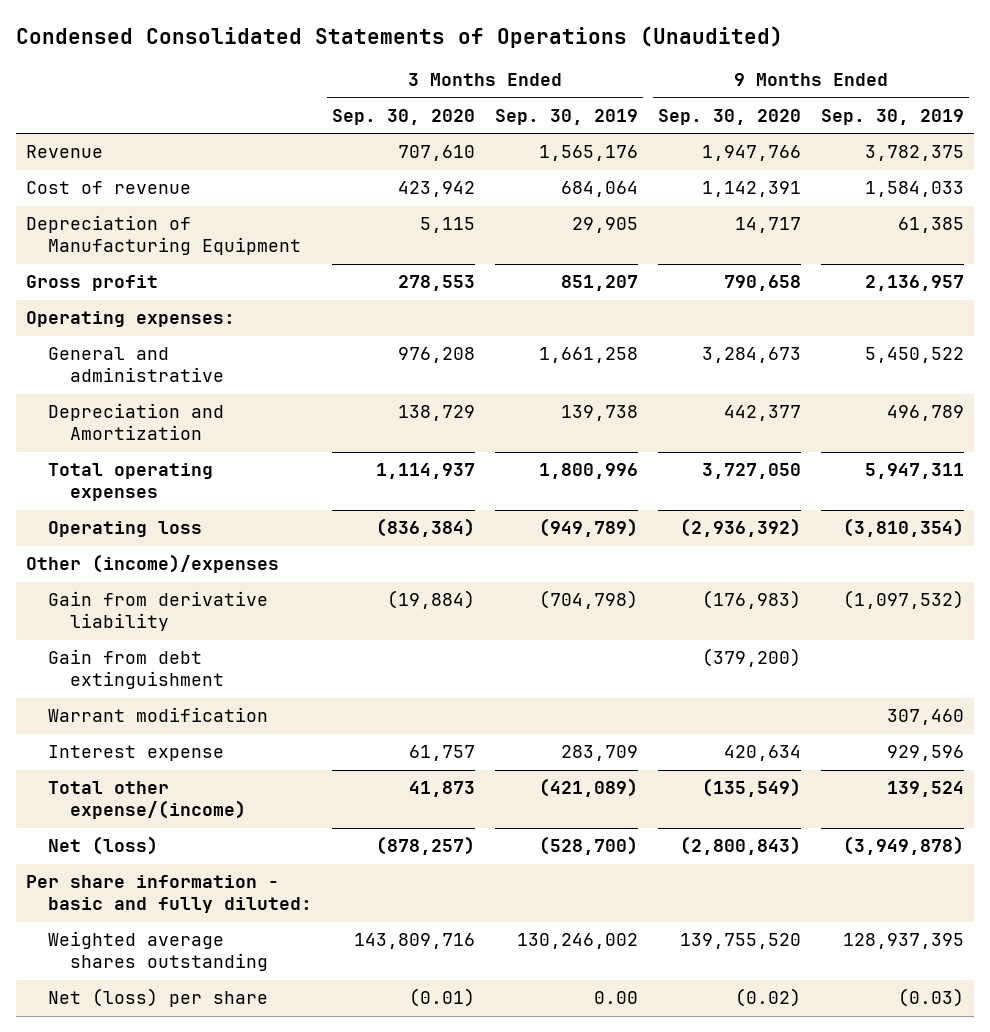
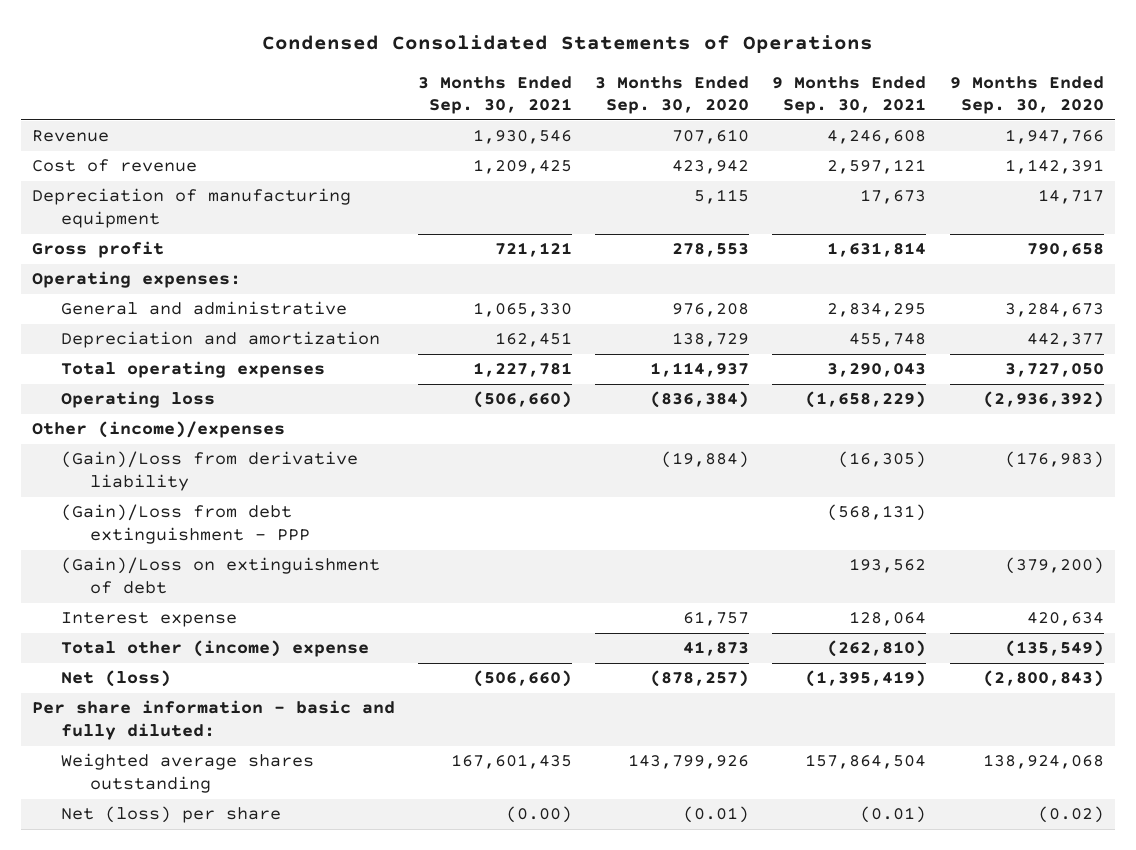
- Condensed Consolidated Statements of Operations (Unaudited)
+ Condensed Consolidated Statements of Operations
- | 3 Months Ended Sep. 30, 2020 | 3 Months Ended Sep. 30, 2019 | 9 Months Ended Sep. 30, 2020 | 9 Months Ended Sep. 30, 2019
+ | 3 Months Ended Sep. 30, 2021 | 3 Months Ended Sep. 30, 2020 | 9 Months Ended Sep. 30, 2021 | 9 Months Ended Sep. 30, 2020
- Depreciation of Manufacturing Equipment | 5,115 | 29,905 | 14,717 | 61,385
+ Depreciation of manufacturing equipment | | 5,115 | 17,673 | 14,717
- Depreciation and Amortization | 138,729 | 139,738 | 442,377 | 496,789
+ Depreciation and amortization | 162,451 | 138,729 | 455,748 | 442,377
- Gain from derivative liability | (19,884) | (704,798) | (176,983) | (1,097,532)
- Gain from debt extinguishment | | | (379,200) |
- Warrant modification | | | | 307,460
+ (Gain)/Loss from derivative liability | | (19,884) | (16,305) | (176,983)
+ (Gain)/Loss from debt extinguishment - PPP | | | (568,131) |
+ (Gain)/Loss on extinguishment of debt | | | 193,562 | (379,200)
- Total other expense/(income) | 41,873 | (421,089) | (135,549) | 139,524
+ Total other (income) expense | | 41,873 | (262,810) | (135,549)
- Weighted average shares outstanding | 143,809,716 | 130,246,002 | 139,755,520 | 128,937,395
+ Weighted average shares outstanding | 167,601,435 | 143,799,926 | 157,864,504 | 138,924,068

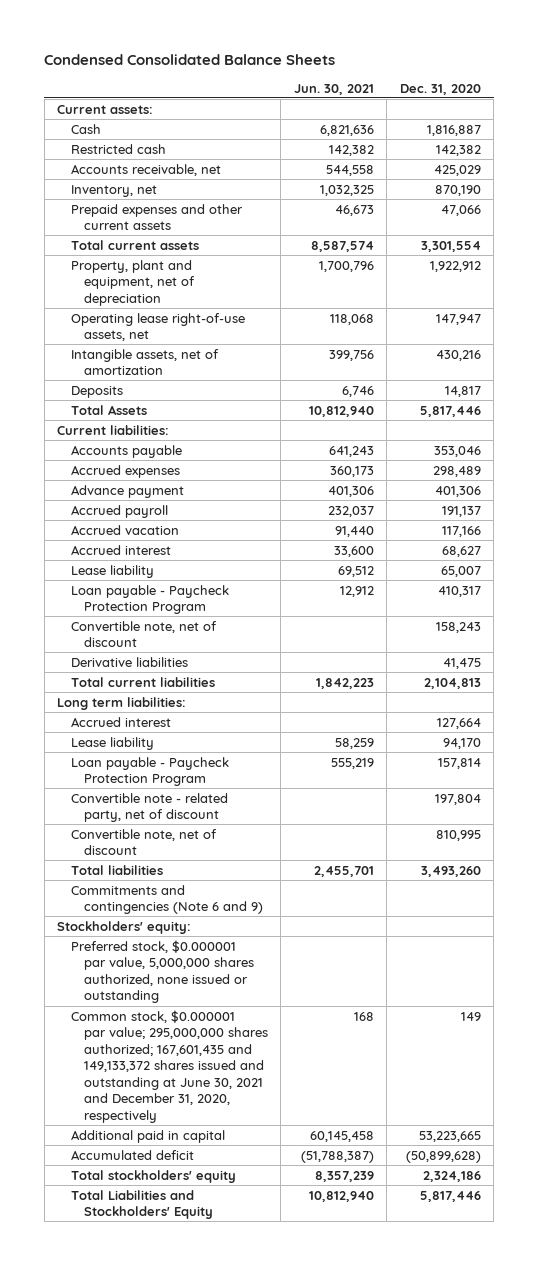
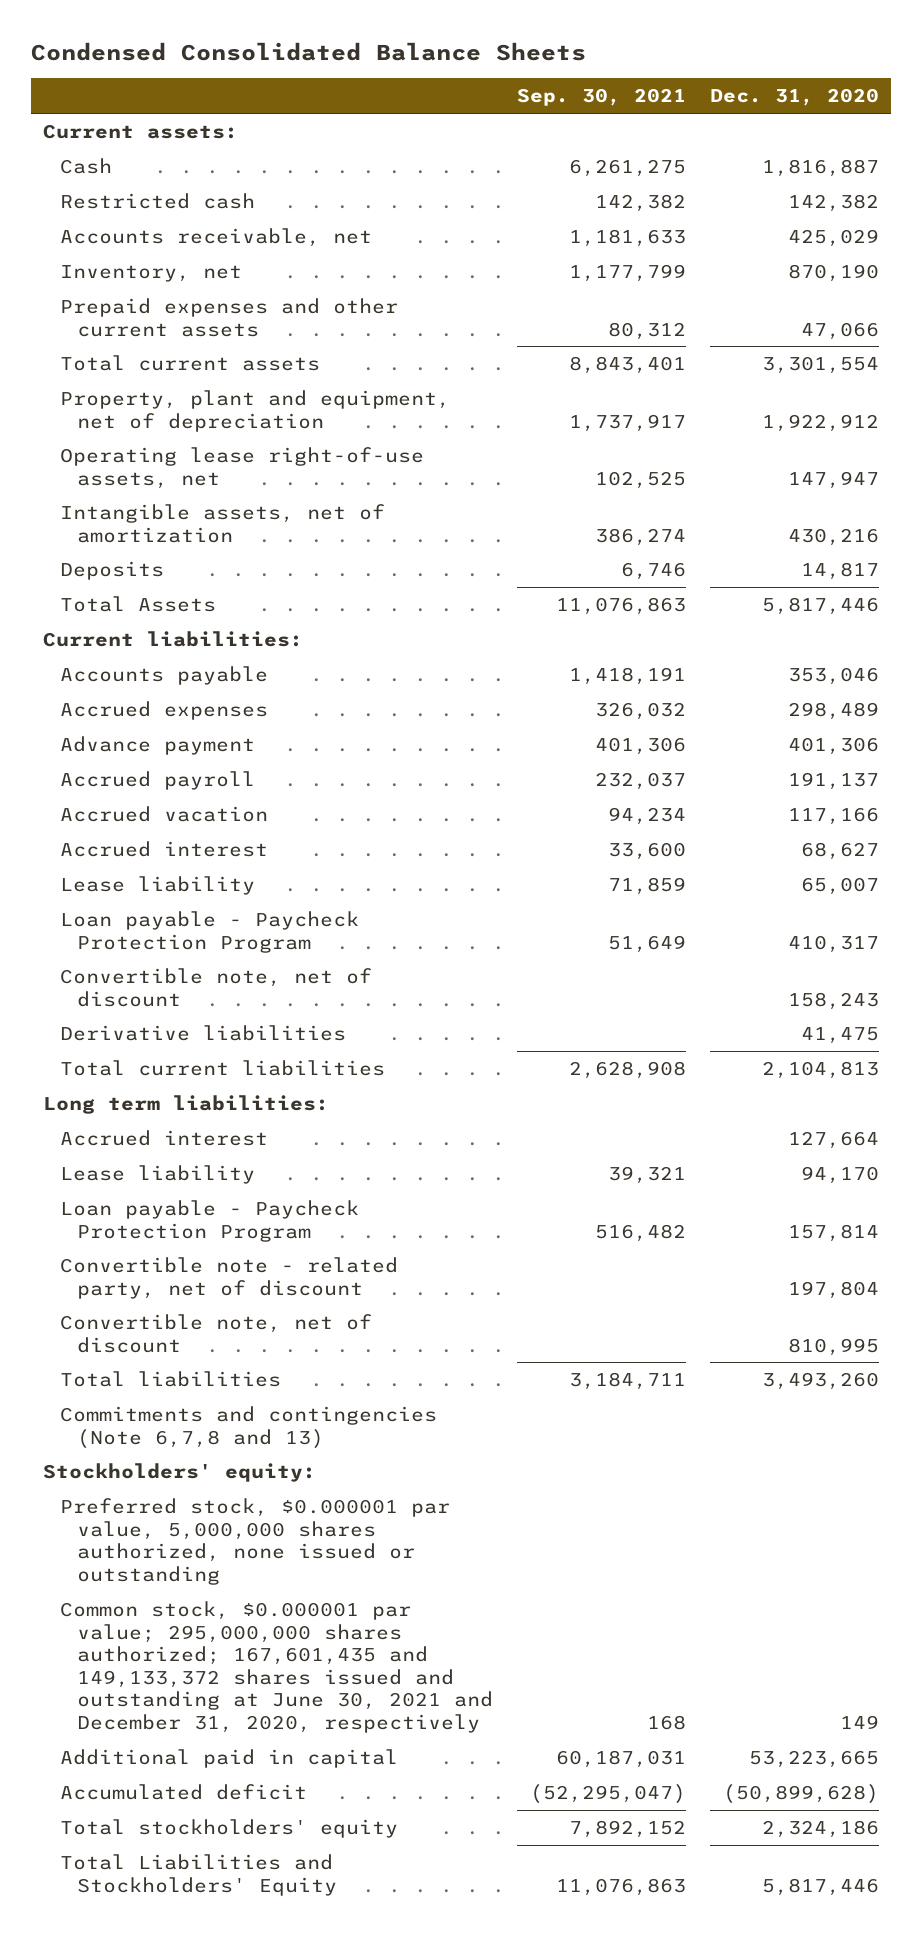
- | Jun. 30, 2021 | Dec. 31, 2020
+ | Sep. 30, 2021 | Dec. 31, 2020
- Commitments and contingencies (Note 6 and 9)
+ Commitments and contingencies (Note 6,7,8 and 13)

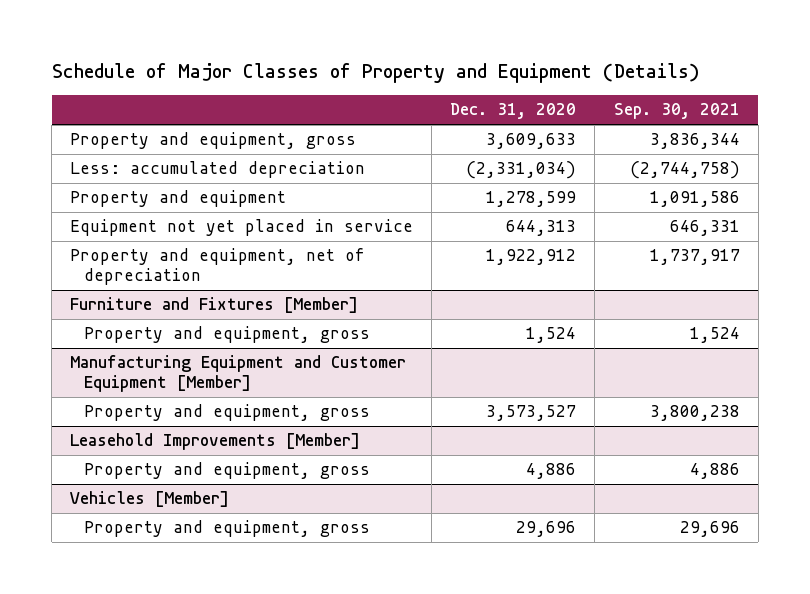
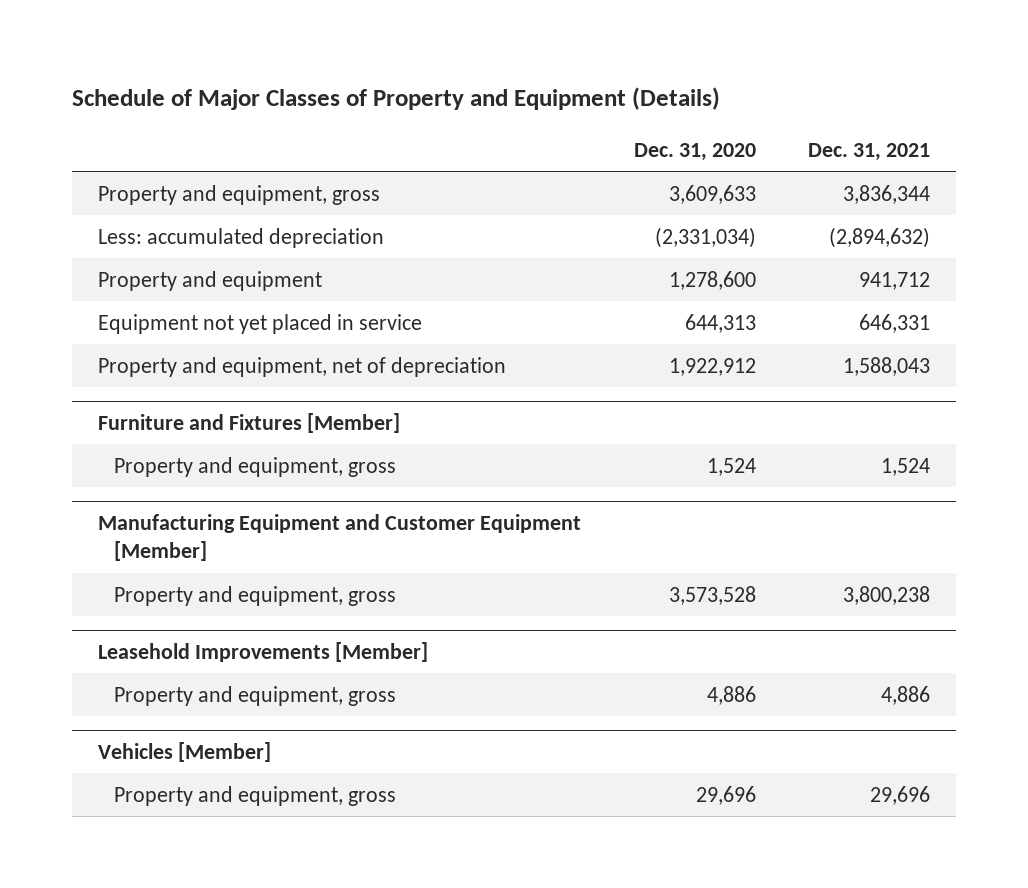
- | Dec. 31, 2020 | Sep. 30, 2021
+ | Dec. 31, 2020 | Dec. 31, 2021
- Property and equipment | 1,278,599 | 1,091,586
+ Property and equipment | 1,278,600 | 941,712
@ Manufacturing Equipment and Customer Equipment [Member]
- Property and equipment, gross | 3,573,527 | 3,800,238
+ Property and equipment, gross | 3,573,528 | 3,800,238

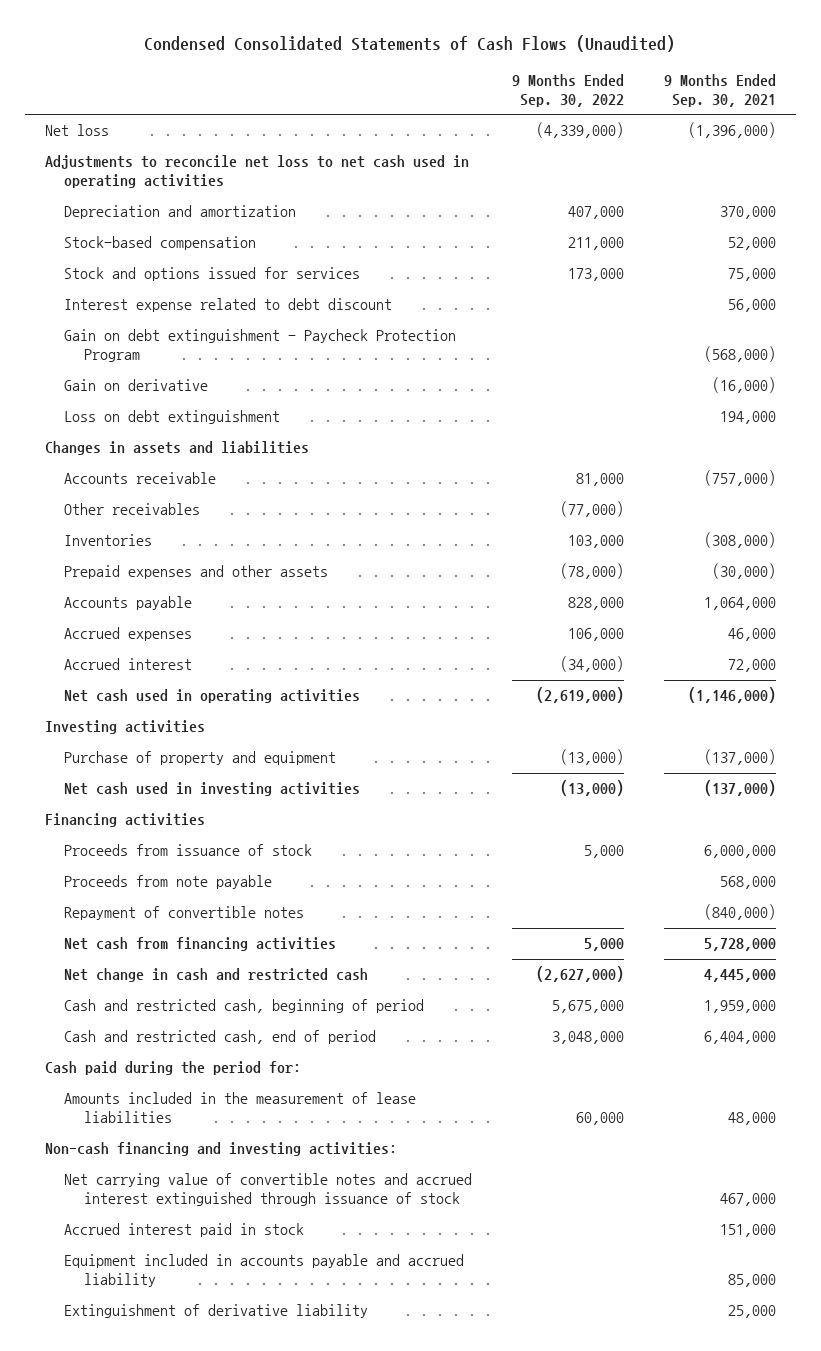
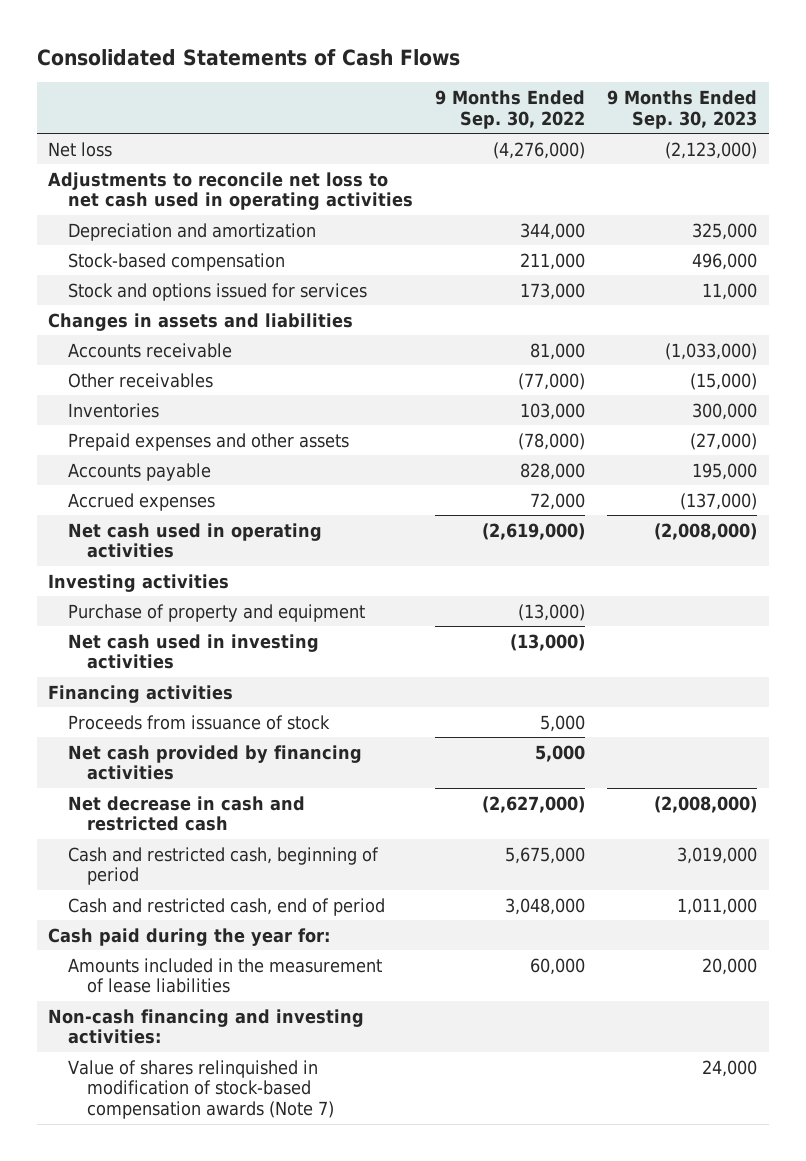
- Condensed Consolidated Statements of Cash Flows (Unaudited)
+ Consolidated Statements of Cash Flows
- | 9 Months Ended Sep. 30, 2022 | 9 Months Ended Sep. 30, 2021
+ | 9 Months Ended Sep. 30, 2022 | 9 Months Ended Sep. 30, 2023
- Net loss | (4,339,000) | (1,396,000)
+ Net loss | (4,276,000) | (2,123,000)
- Depreciation and amortization | 407,000 | 370,000
+ Depreciation and amortization | 344,000 | 325,000
- Interest expense related to debt discount | | 56,000
- Gain on debt extinguishment - Paycheck Protection Program | | (568,000)
- Gain on derivative | | (16,000)
- Loss on debt extinguishment | | 194,000
- Accrued expenses | 106,000 | 46,000
- Accrued interest | (34,000) | 72,000
+ Accrued expenses | 72,000 | (137,000)
- Proceeds from note payable | | 568,000
- Repayment of convertible notes | | (840,000)
- Net cash from financing activities | 5,000 | 5,728,000
- Net change in cash and restricted cash | (2,627,000) | 4,445,000
+ Net cash provided by financing activities | 5,000 |
+ Net decrease in cash and restricted cash | (2,627,000) | (2,008,000)
- Cash paid during the period for:
+ Cash paid during the year for:
- Net carrying value of convertible notes and accrued interest extinguished through issuance of stock | | 467,000
- Accrued interest paid in stock | | 151,000
- Equipment included in accounts payable and accrued liability | | 85,000
- Extinguishment of derivative liability | | 25,000
+ Value of shares relinquished in modification of stock-based compensation awards (Note 7) | | 24,000

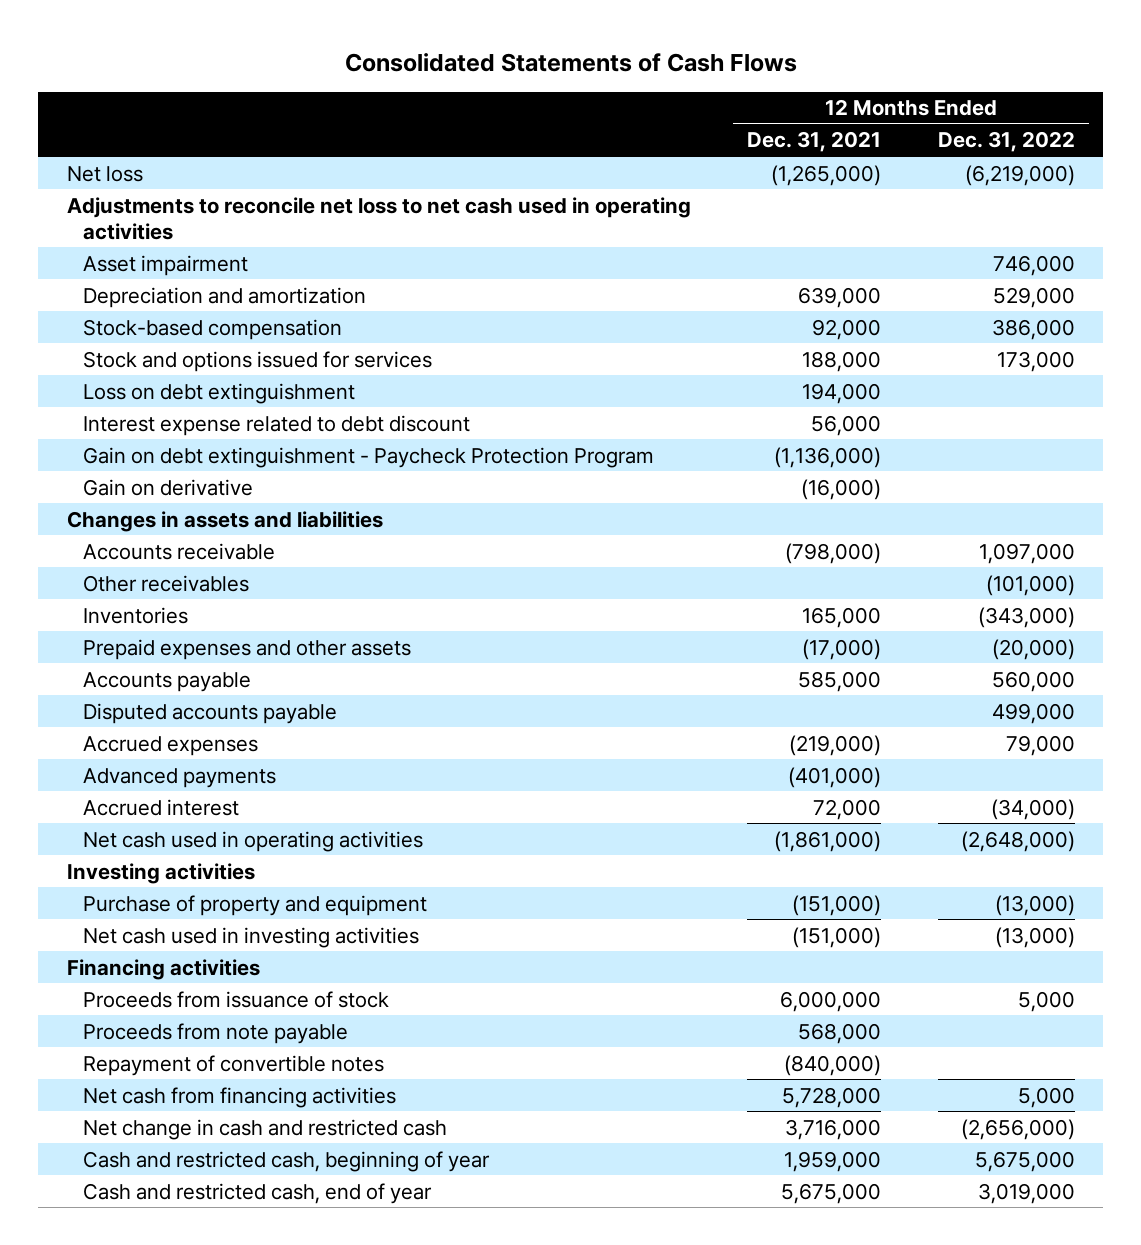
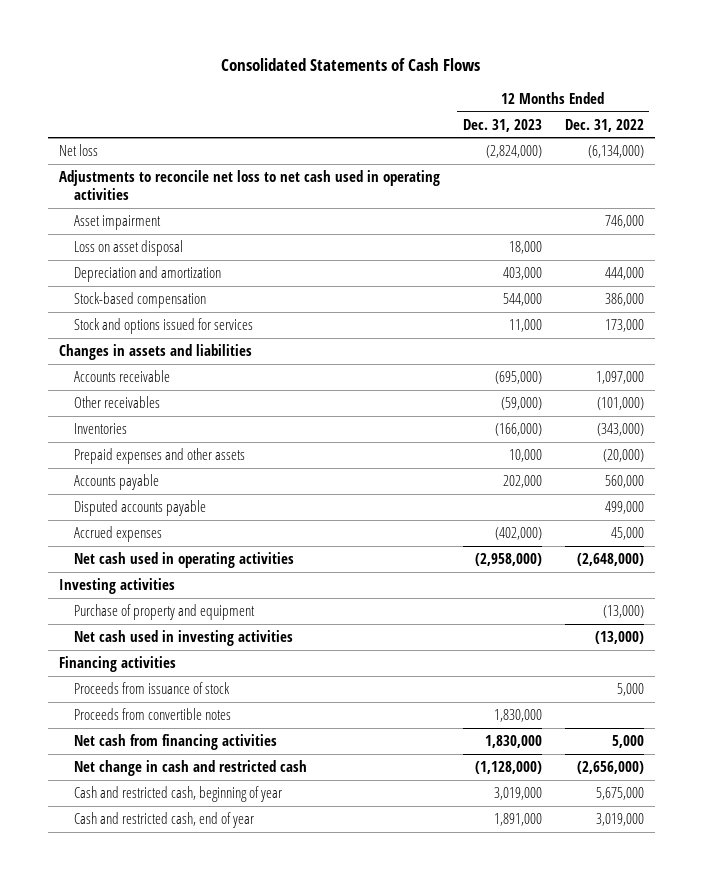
- | 12 Months Ended Dec. 31, 2021 | 12 Months Ended Dec. 31, 2022
+ | 12 Months Ended Dec. 31, 2023 | 12 Months Ended Dec. 31, 2022
- Net loss | (1,265,000) | (6,219,000)
+ Net loss | (2,824,000) | (6,134,000)
- Depreciation and amortization | 639,000 | 529,000
+ Loss on asset disposal | 18,000 |
+ Depreciation and amortization | 403,000 | 444,000
- Loss on debt extinguishment | 194,000 |
- Interest expense related to debt discount | 56,000 |
- Gain on debt extinguishment - Paycheck Protection Program | (1,136,000) |
- Gain on derivative | (16,000) |
- Accrued expenses | (219,000) | 79,000
- Advanced payments | (401,000) |
- Accrued interest | 72,000 | (34,000)
+ Accrued expenses | (402,000) | 45,000
- Proceeds from note payable | 568,000 |
- Repayment of convertible notes | (840,000) |
+ Proceeds from convertible notes | 1,830,000 |

